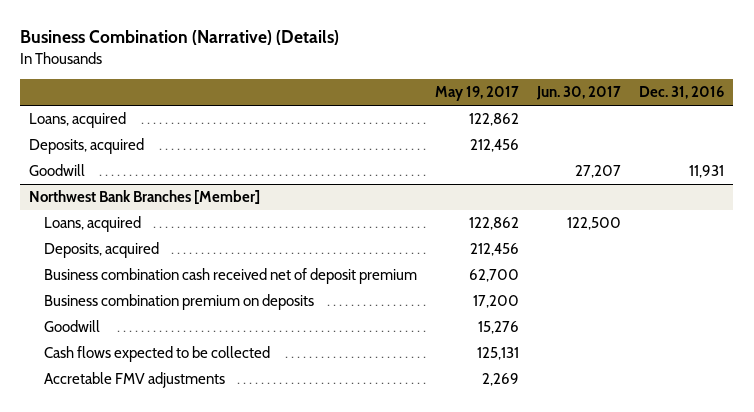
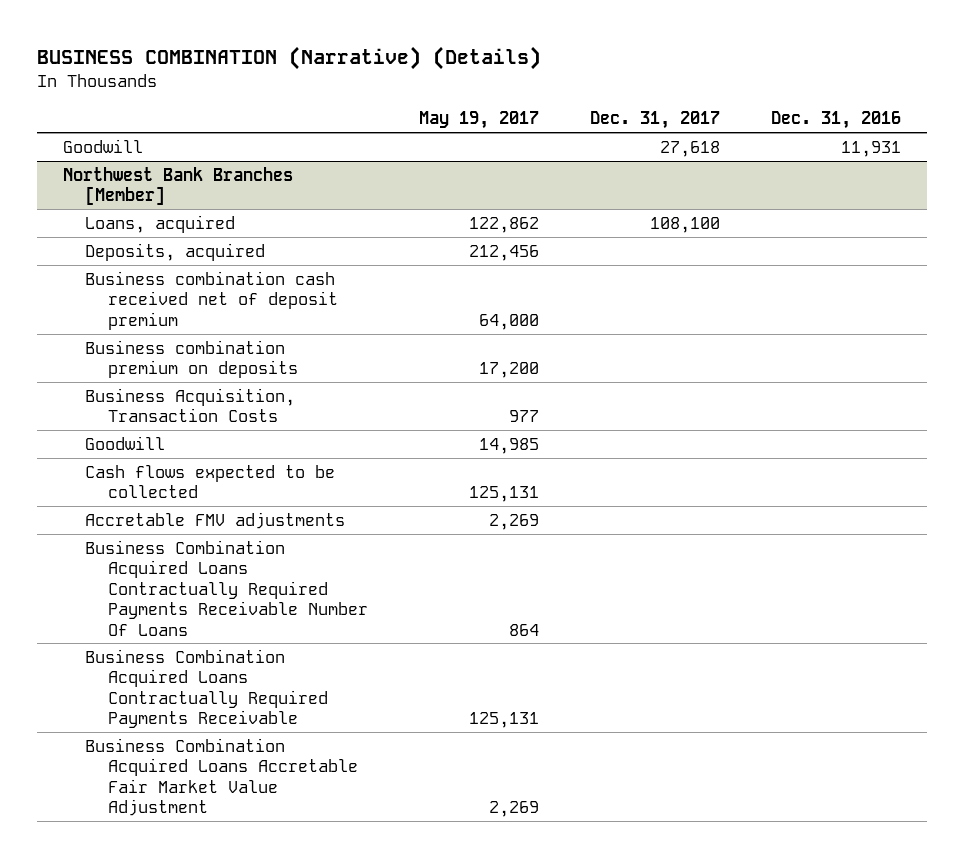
- Business Combination (Narrative) (Details)
+ BUSINESS COMBINATION (Narrative) (Details)
- | May 19, 2017 | Jun. 30, 2017 | Dec. 31, 2016
+ | May 19, 2017 | Dec. 31, 2017 | Dec. 31, 2016
- Loans, acquired | 122,862 | |
- Deposits, acquired | 212,456 | |
@ Northwest Bank Branches [Member]
- Business combination cash received net of deposit premium | 62,700 | |
+ Business combination cash received net of deposit premium | 64,000 | |
- Goodwill | 15,276 | |
+ Business Acquisition, Transaction Costs | 977 | |
+ Goodwill | 14,985 | |
+ Business Combination Acquired Loans Contractually Required Payments Receivable Number Of Loans | 864 | |
+ Business Combination Acquired Loans Contractually Required Payments Receivable | 125,131 | |
+ Business Combination Acquired Loans Accretable Fair Market Value Adjustment | 2,269 | |

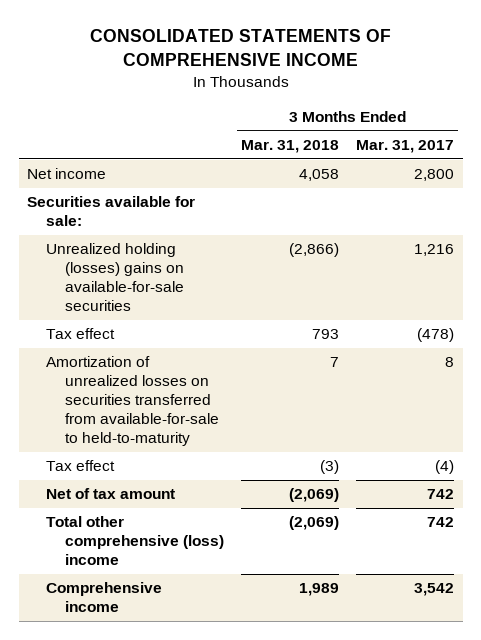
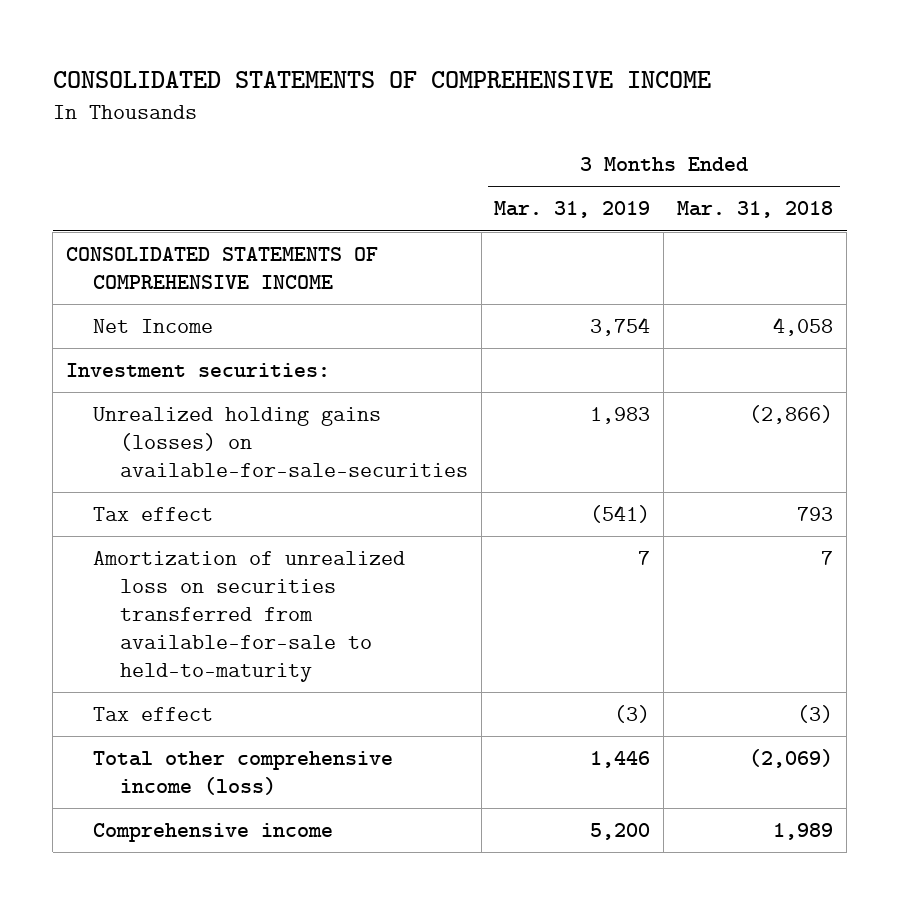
- | 3 Months Ended Mar. 31, 2018 | 3 Months Ended Mar. 31, 2017
+ | 3 Months Ended Mar. 31, 2019 | 3 Months Ended Mar. 31, 2018
- Net income | 4,058 | 2,800
- Securities available for sale:
- Unrealized holding (losses) gains on available-for-sale securities | (2,866) | 1,216
+ CONSOLIDATED STATEMENTS OF COMPREHENSIVE INCOME
+ Net Income | 3,754 | 4,058
+ Investment securities:
+ Unrealized holding gains (losses) on available-for-sale-securities | 1,983 | (2,866)
- Amortization of unrealized losses on securities transferred from available-for-sale to held-to-maturity | 7 | 8
+ Amortization of unrealized loss on securities transferred from available-for-sale to held-to-maturity | 7 | 7
- Net of tax amount | (2,069) | 742
- Total other comprehensive (loss) income | (2,069) | 742
+ Total other comprehensive income (loss) | 1,446 | (2,069)

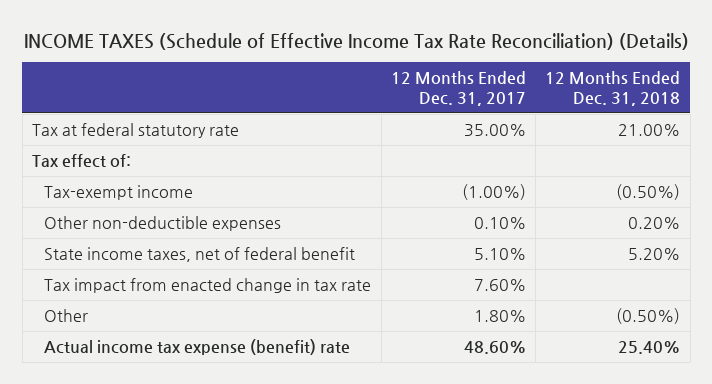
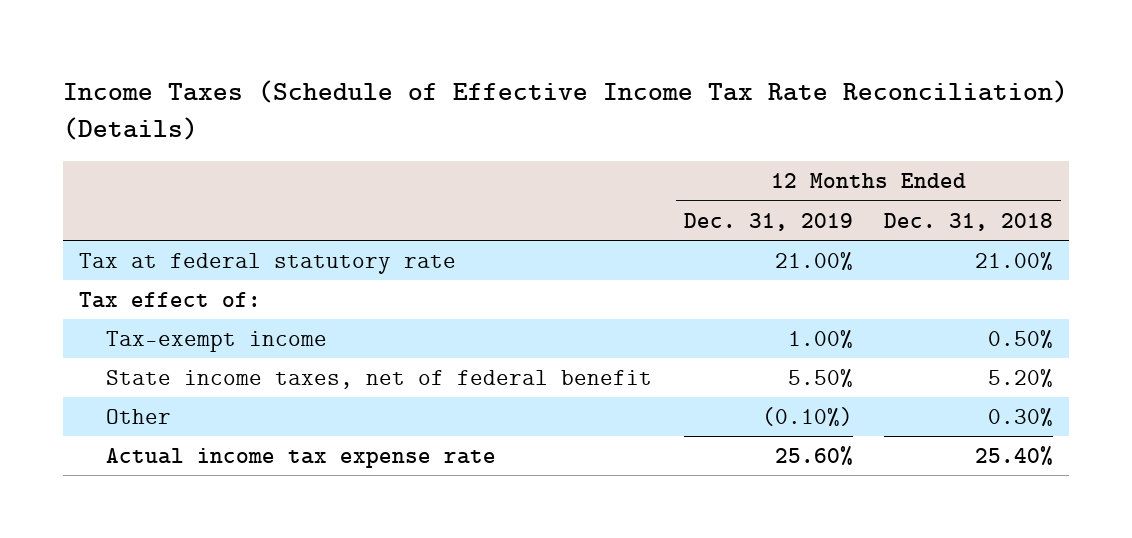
- INCOME TAXES (Schedule of Effective Income Tax Rate Reconciliation) (Details)
+ Income Taxes (Schedule of Effective Income Tax Rate Reconciliation) (Details)
- | 12 Months Ended Dec. 31, 2017 | 12 Months Ended Dec. 31, 2018
+ | 12 Months Ended Dec. 31, 2019 | 12 Months Ended Dec. 31, 2018
- Tax-exempt income | (1.00%) | (0.50%)
- Other non-deductible expenses | 0.10% | 0.20%
+ Tax-exempt income | 1.00% | 0.50%
- Tax impact from enacted change in tax rate | 7.60% |
- Other | 1.80% | (0.50%)
- Actual income tax expense (benefit) rate | 48.60% | 25.40%
+ Other | (0.10%) | 0.30%
+ Actual income tax expense rate | 25.60% | 25.40%

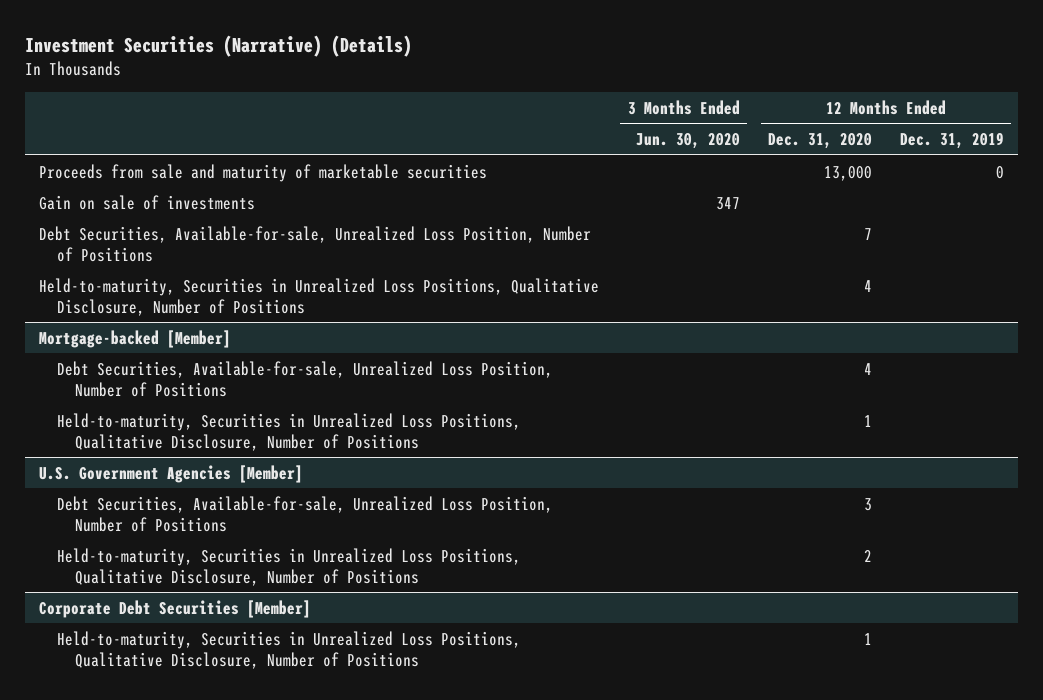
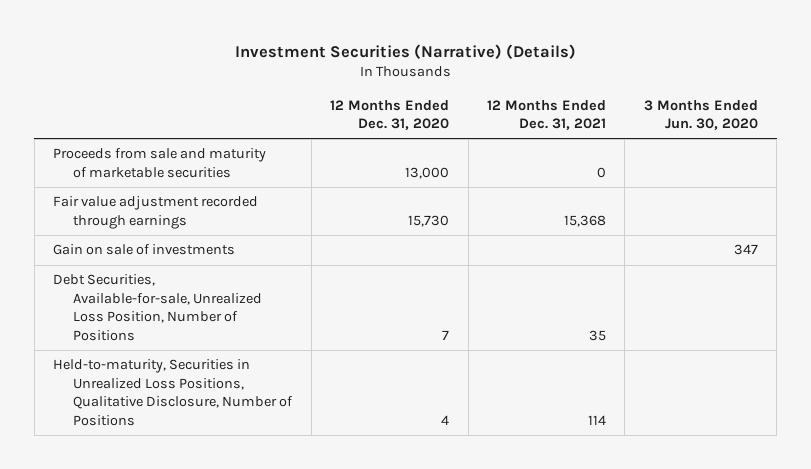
- | 3 Months Ended Jun. 30, 2020 | 12 Months Ended Dec. 31, 2020 | 12 Months Ended Dec. 31, 2019
+ | 12 Months Ended Dec. 31, 2020 | 12 Months Ended Dec. 31, 2021 | 3 Months Ended Jun. 30, 2020
+ Fair value adjustment recorded through earnings | 15,730 | 15,368 |
- Mortgage-backed [Member]
- Debt Securities, Available-for-sale, Unrealized Loss Position, Number of Positions | | 4 |
- Held-to-maturity, Securities in Unrealized Loss Positions, Qualitative Disclosure, Number of Positions | | 1 |
- U.S. Government Agencies [Member]
- Debt Securities, Available-for-sale, Unrealized Loss Position, Number of Positions | | 3 |
- Held-to-maturity, Securities in Unrealized Loss Positions, Qualitative Disclosure, Number of Positions | | 2 |
- Corporate Debt Securities [Member]
- Held-to-maturity, Securities in Unrealized Loss Positions, Qualitative Disclosure, Number of Positions | | 1 |

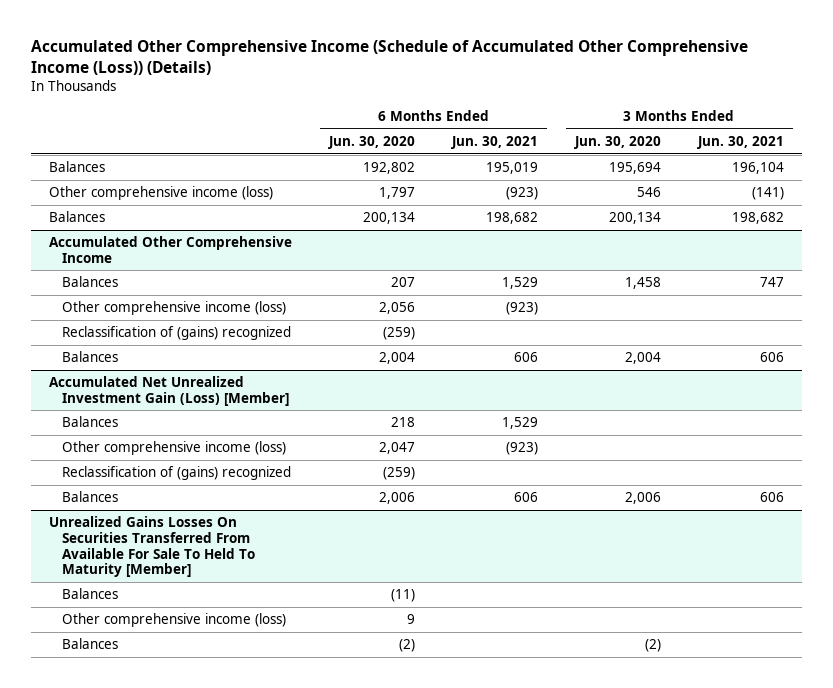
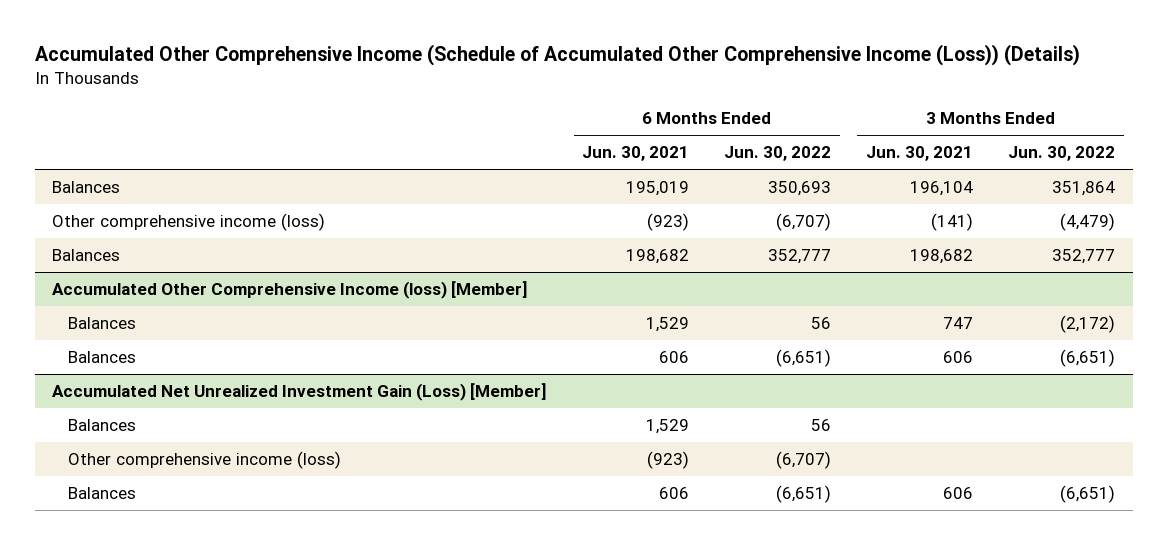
- | 6 Months Ended Jun. 30, 2020 | 6 Months Ended Jun. 30, 2021 | 3 Months Ended Jun. 30, 2020 | 3 Months Ended Jun. 30, 2021
+ | 6 Months Ended Jun. 30, 2021 | 6 Months Ended Jun. 30, 2022 | 3 Months Ended Jun. 30, 2021 | 3 Months Ended Jun. 30, 2022
- Accumulated Other Comprehensive Income
+ Accumulated Other Comprehensive Income (loss) [Member]
- Other comprehensive income (loss) | 2,056 | (923) | |
- Reclassification of (gains) recognized | (259) | | |
@ Accumulated Net Unrealized Investment Gain (Loss) [Member]
- Reclassification of (gains) recognized | (259) | | |
- Unrealized Gains Losses On Securities Transferred From Available For Sale To Held To Maturity [Member]
- Balances | (11) | | |
- Other comprehensive income (loss) | 9 | | |
- Balances | (2) | | (2) |

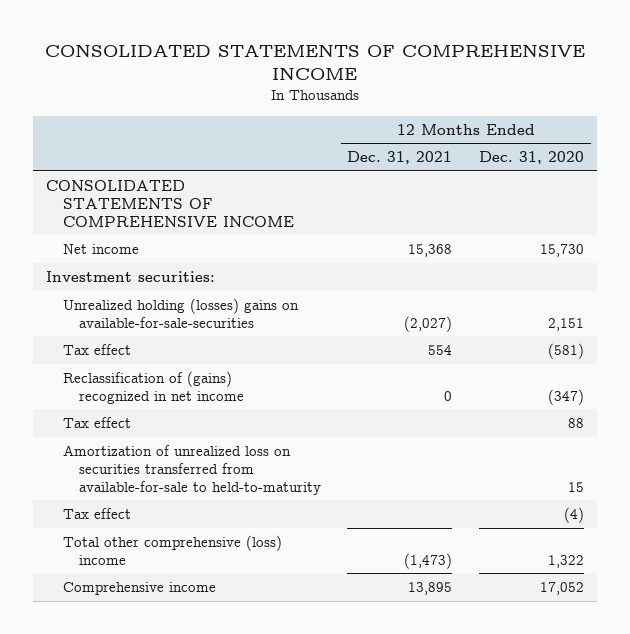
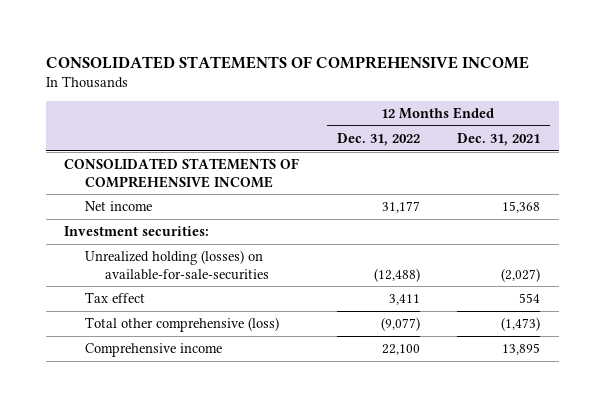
- | 12 Months Ended Dec. 31, 2021 | 12 Months Ended Dec. 31, 2020
+ | 12 Months Ended Dec. 31, 2022 | 12 Months Ended Dec. 31, 2021
- Unrealized holding (losses) gains on available-for-sale-securities | (2,027) | 2,151
+ Unrealized holding (losses) on available-for-sale-securities | (12,488) | (2,027)
- Reclassification of (gains) recognized in net income | 0 | (347)
- Tax effect | | 88
- Amortization of unrealized loss on securities transferred from available-for-sale to held-to-maturity | | 15
- Tax effect | | (4)
- Total other comprehensive (loss) income | (1,473) | 1,322
+ Total other comprehensive (loss) | (9,077) | (1,473)

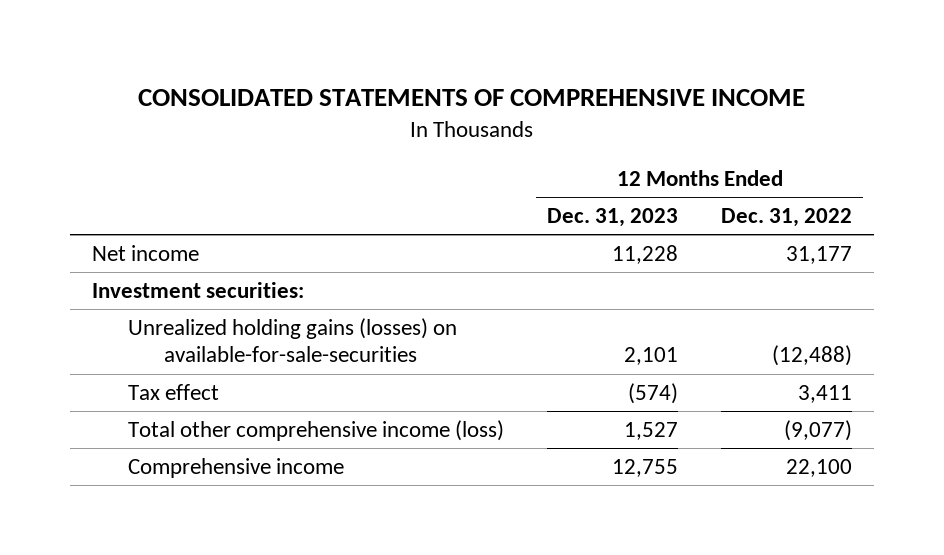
- | 12 Months Ended Dec. 31, 2022 | 12 Months Ended Dec. 31, 2021
+ | 12 Months Ended Dec. 31, 2023 | 12 Months Ended Dec. 31, 2022
- CONSOLIDATED STATEMENTS OF COMPREHENSIVE INCOME
- Unrealized holding (losses) on available-for-sale-securities | (12,488) | (2,027)
+ Unrealized holding gains (losses) on available-for-sale-securities | 2,101 | (12,488)
- Total other comprehensive (loss) | (9,077) | (1,473)
+ Total other comprehensive income (loss) | 1,527 | (9,077)

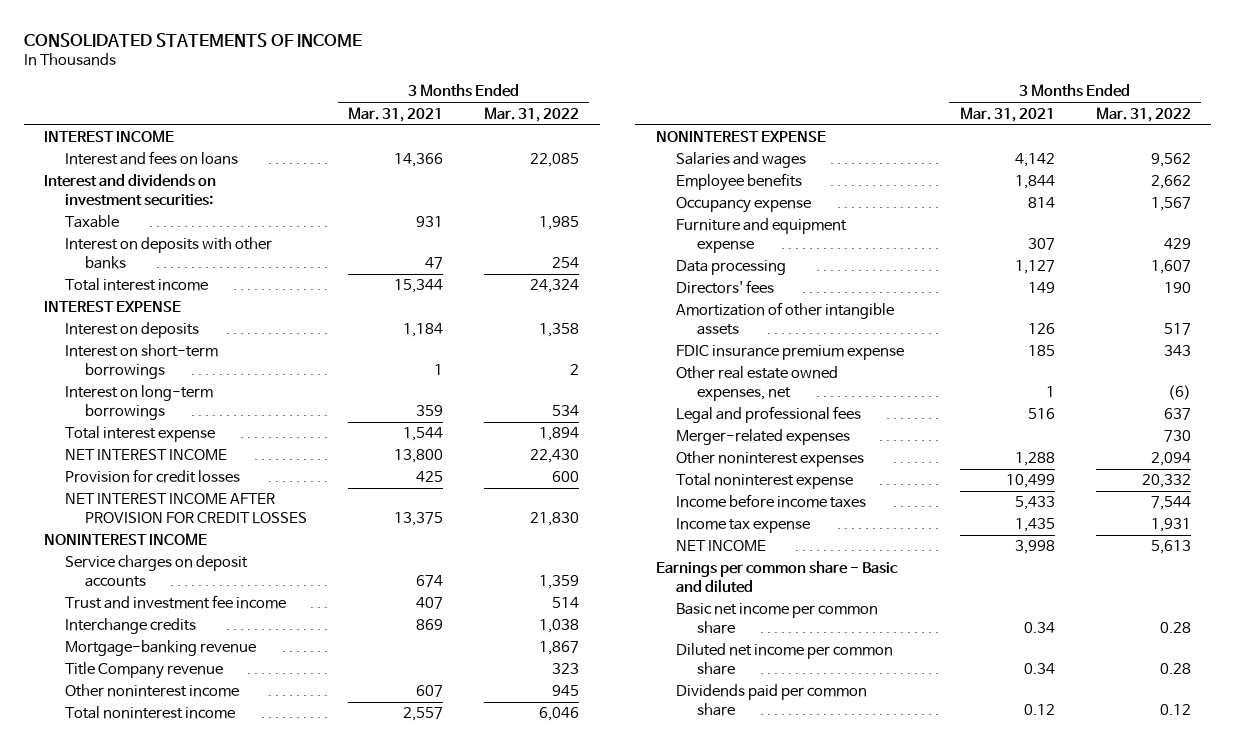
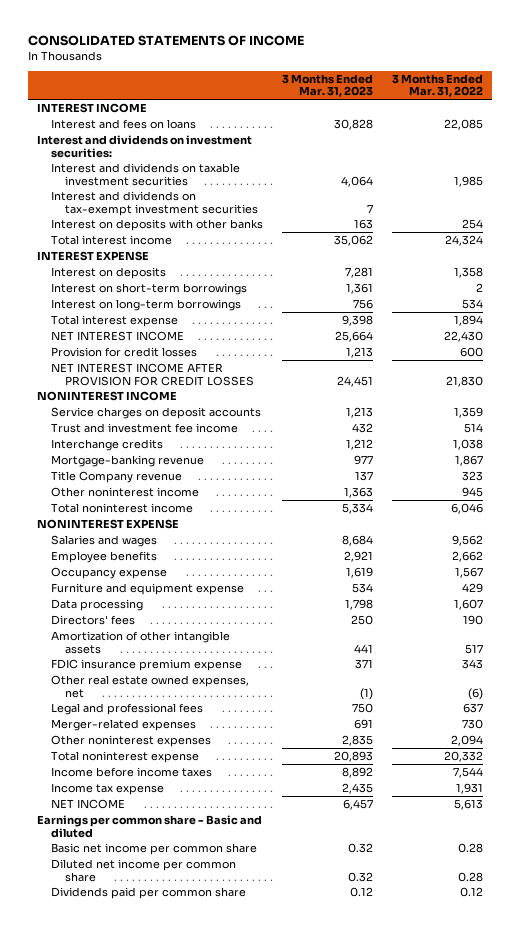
- | 3 Months Ended Mar. 31, 2021 | 3 Months Ended Mar. 31, 2022
+ | 3 Months Ended Mar. 31, 2023 | 3 Months Ended Mar. 31, 2022
- Taxable | 931 | 1,985
+ Interest and dividends on taxable investment securities | 4,064 | 1,985
+ Interest and dividends on tax-exempt investment securities | 7 |

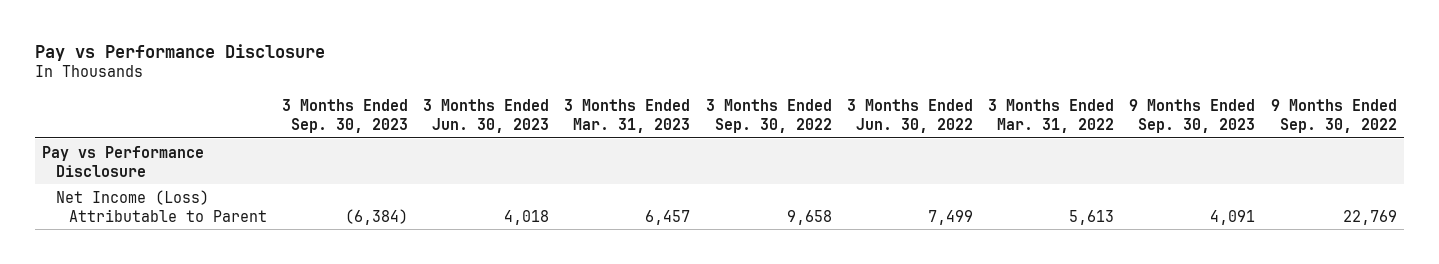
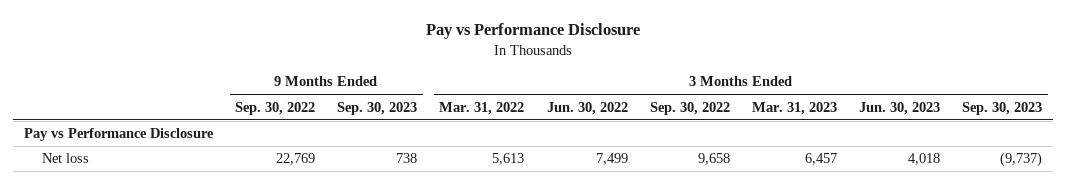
- | 3 Months Ended Sep. 30, 2023 | 3 Months Ended Jun. 30, 2023 | 3 Months Ended Mar. 31, 2023 | 3 Months Ended Sep. 30, 2022 | 3 Months Ended Jun. 30, 2022 | 3 Months Ended Mar. 31, 2022 | 9 Months Ended Sep. 30, 2023 | 9 Months Ended Sep. 30, 2022
+ | 9 Months Ended Sep. 30, 2022 | 9 Months Ended Sep. 30, 2023 | 3 Months Ended Mar. 31, 2022 | 3 Months Ended Jun. 30, 2022 | 3 Months Ended Sep. 30, 2022 | 3 Months Ended Mar. 31, 2023 | 3 Months Ended Jun. 30, 2023 | 3 Months Ended Sep. 30, 2023
- Net Income (Loss) Attributable to Parent | (6,384) | 4,018 | 6,457 | 9,658 | 7,499 | 5,613 | 4,091 | 22,769
+ Net loss | 22,769 | 738 | 5,613 | 7,499 | 9,658 | 6,457 | 4,018 | (9,737)

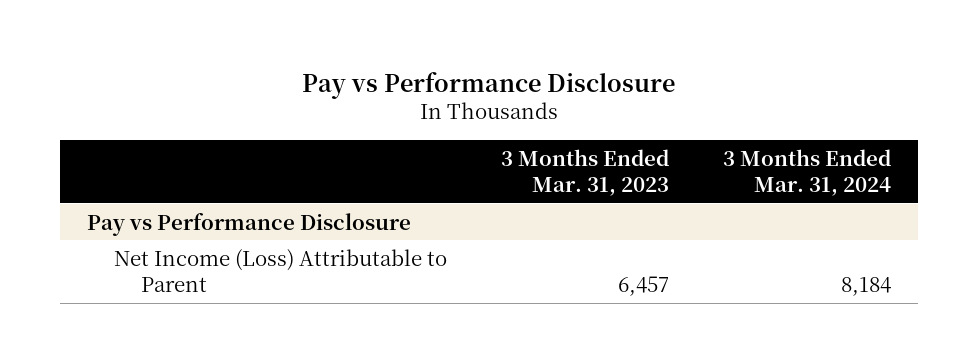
- | 9 Months Ended Sep. 30, 2022 | 9 Months Ended Sep. 30, 2023 | 3 Months Ended Mar. 31, 2022 | 3 Months Ended Jun. 30, 2022 | 3 Months Ended Sep. 30, 2022 | 3 Months Ended Mar. 31, 2023 | 3 Months Ended Jun. 30, 2023 | 3 Months Ended Sep. 30, 2023
+ | 3 Months Ended Mar. 31, 2023 | 3 Months Ended Mar. 31, 2024
- Net loss | 22,769 | 738 | 5,613 | 7,499 | 9,658 | 6,457 | 4,018 | (9,737)
+ Net Income (Loss) Attributable to Parent | 6,457 | 8,184

